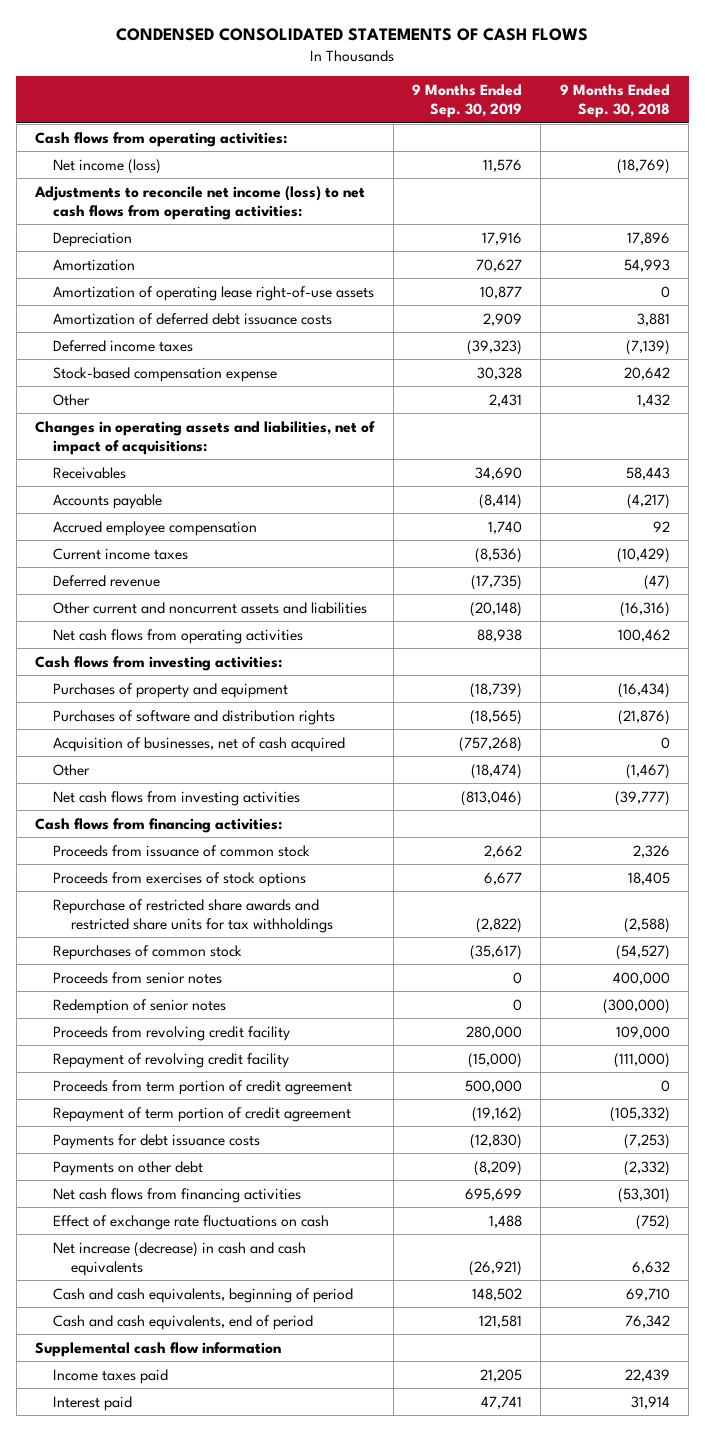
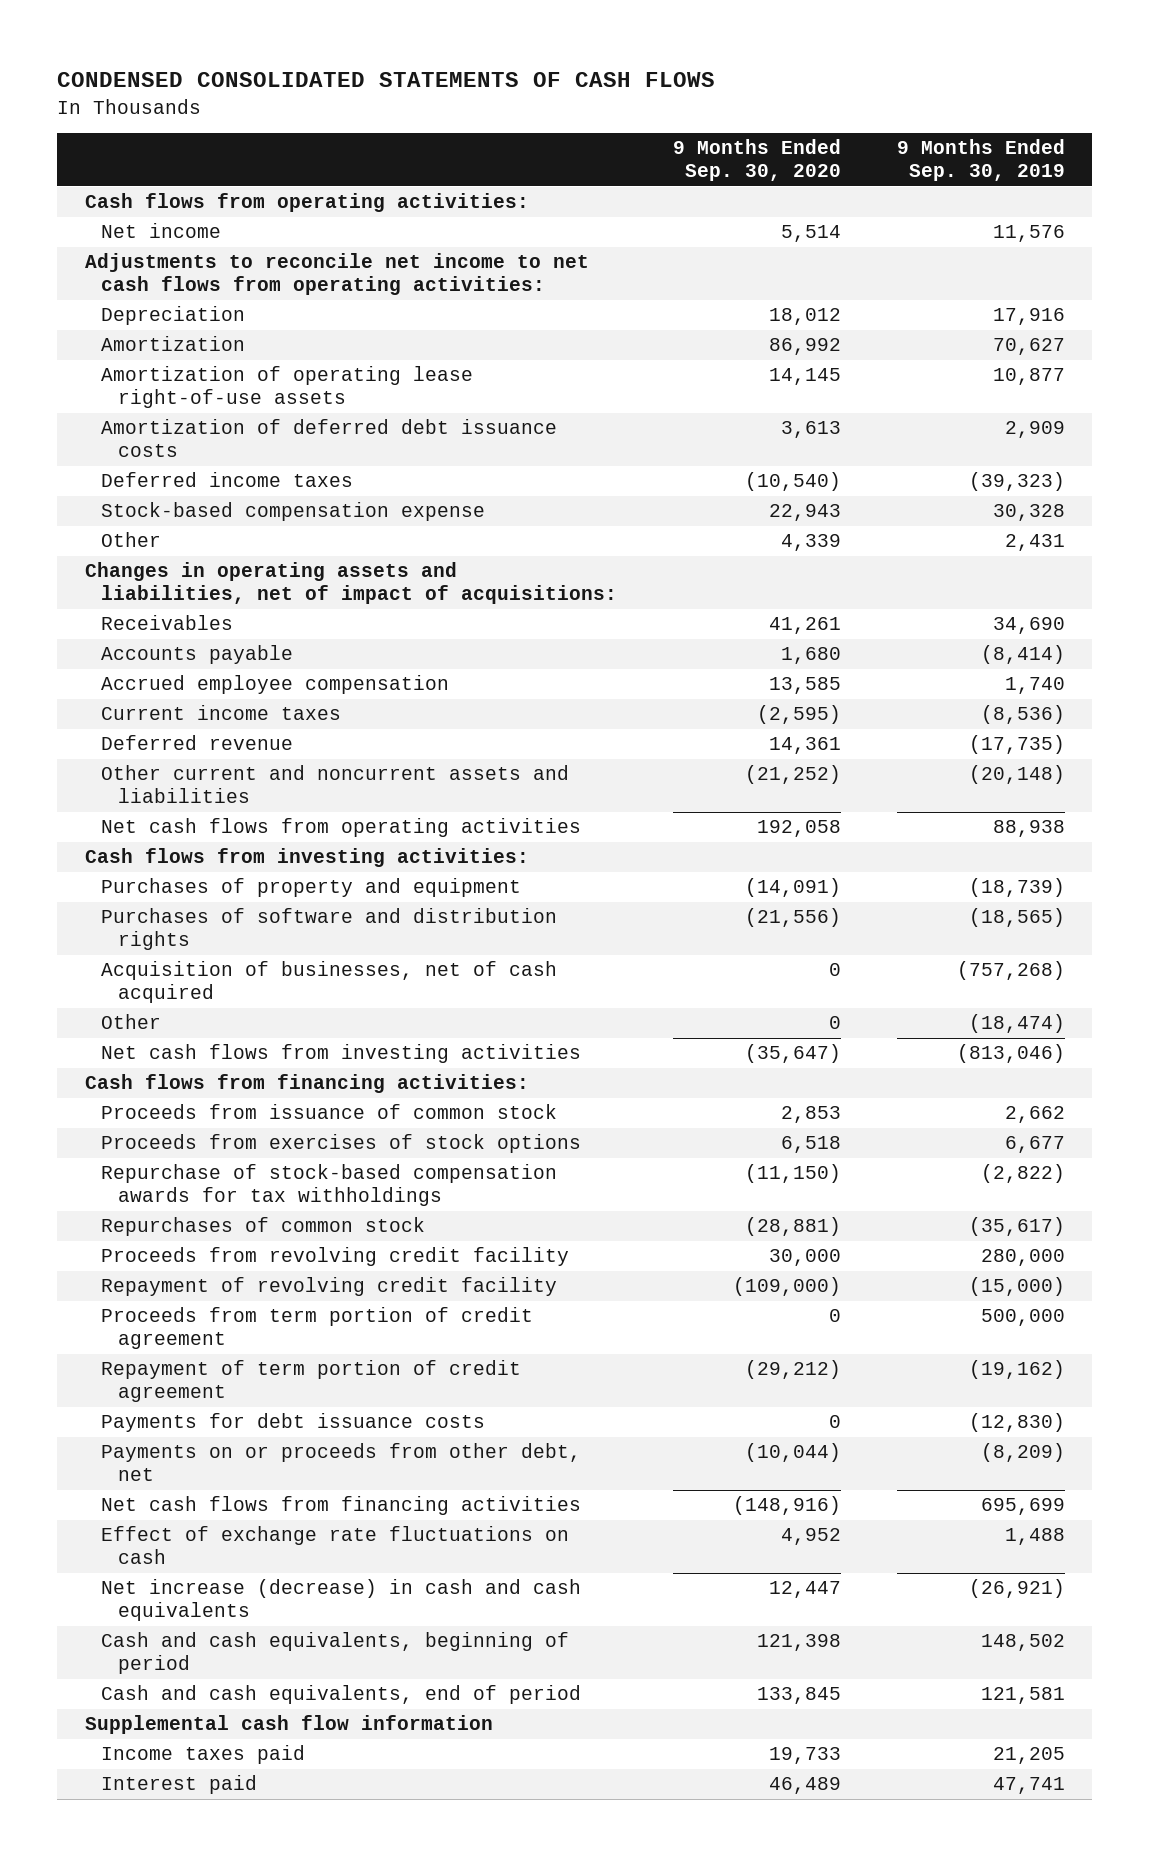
- | 9 Months Ended Sep. 30, 2019 | 9 Months Ended Sep. 30, 2018
+ | 9 Months Ended Sep. 30, 2020 | 9 Months Ended Sep. 30, 2019
- Net income (loss) | 11,576 | (18,769)
- Adjustments to reconcile net income (loss) to net cash flows from operating activities:
+ Net income | 5,514 | 11,576
+ Adjustments to reconcile net income to net cash flows from operating activities:
- Repurchase of restricted share awards and restricted share units for tax withholdings | (2,822) | (2,588)
+ Repurchase of stock-based compensation awards for tax withholdings | (11,150) | (2,822)
- Proceeds from senior notes | 0 | 400,000
- Redemption of senior notes | 0 | (300,000)
- Payments on other debt | (8,209) | (2,332)
+ Payments on or proceeds from other debt, net | (10,044) | (8,209)

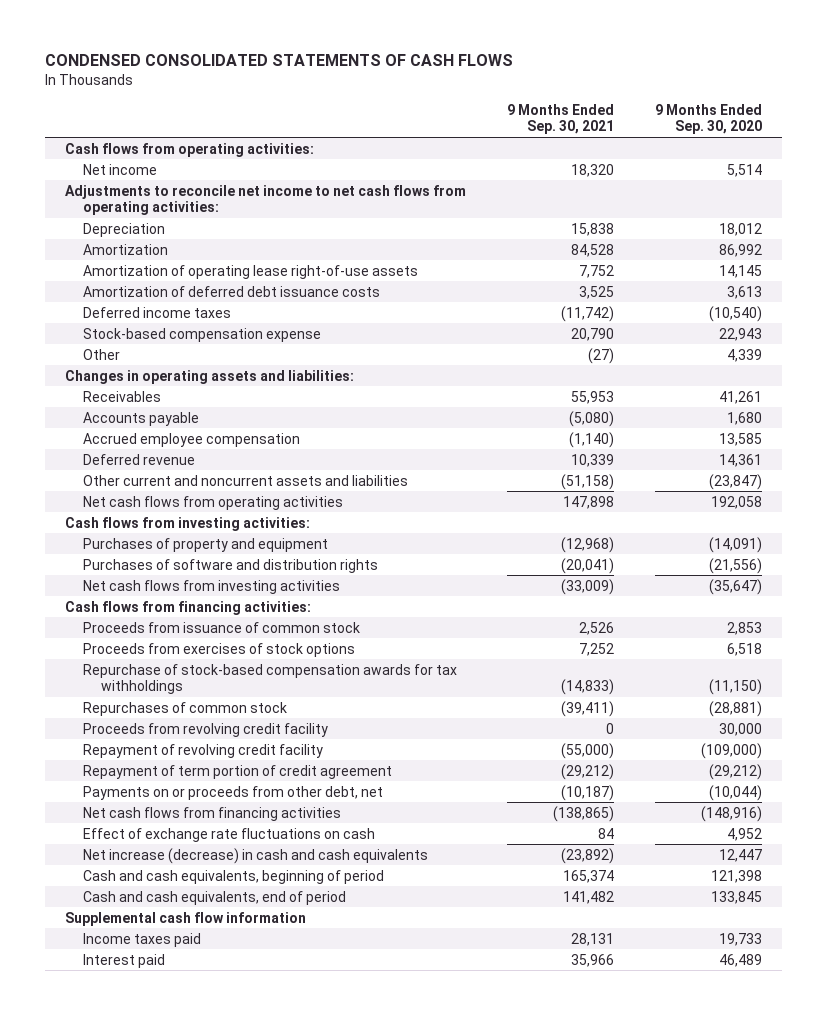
- | 9 Months Ended Sep. 30, 2020 | 9 Months Ended Sep. 30, 2019
+ | 9 Months Ended Sep. 30, 2021 | 9 Months Ended Sep. 30, 2020
- Changes in operating assets and liabilities, net of impact of acquisitions:
+ Changes in operating assets and liabilities:
- Current income taxes | (2,595) | (8,536)
- Other current and noncurrent assets and liabilities | (21,252) | (20,148)
+ Other current and noncurrent assets and liabilities | (51,158) | (23,847)
- Acquisition of businesses, net of cash acquired | 0 | (757,268)
- Other | 0 | (18,474)
- Proceeds from term portion of credit agreement | 0 | 500,000
- Payments for debt issuance costs | 0 | (12,830)

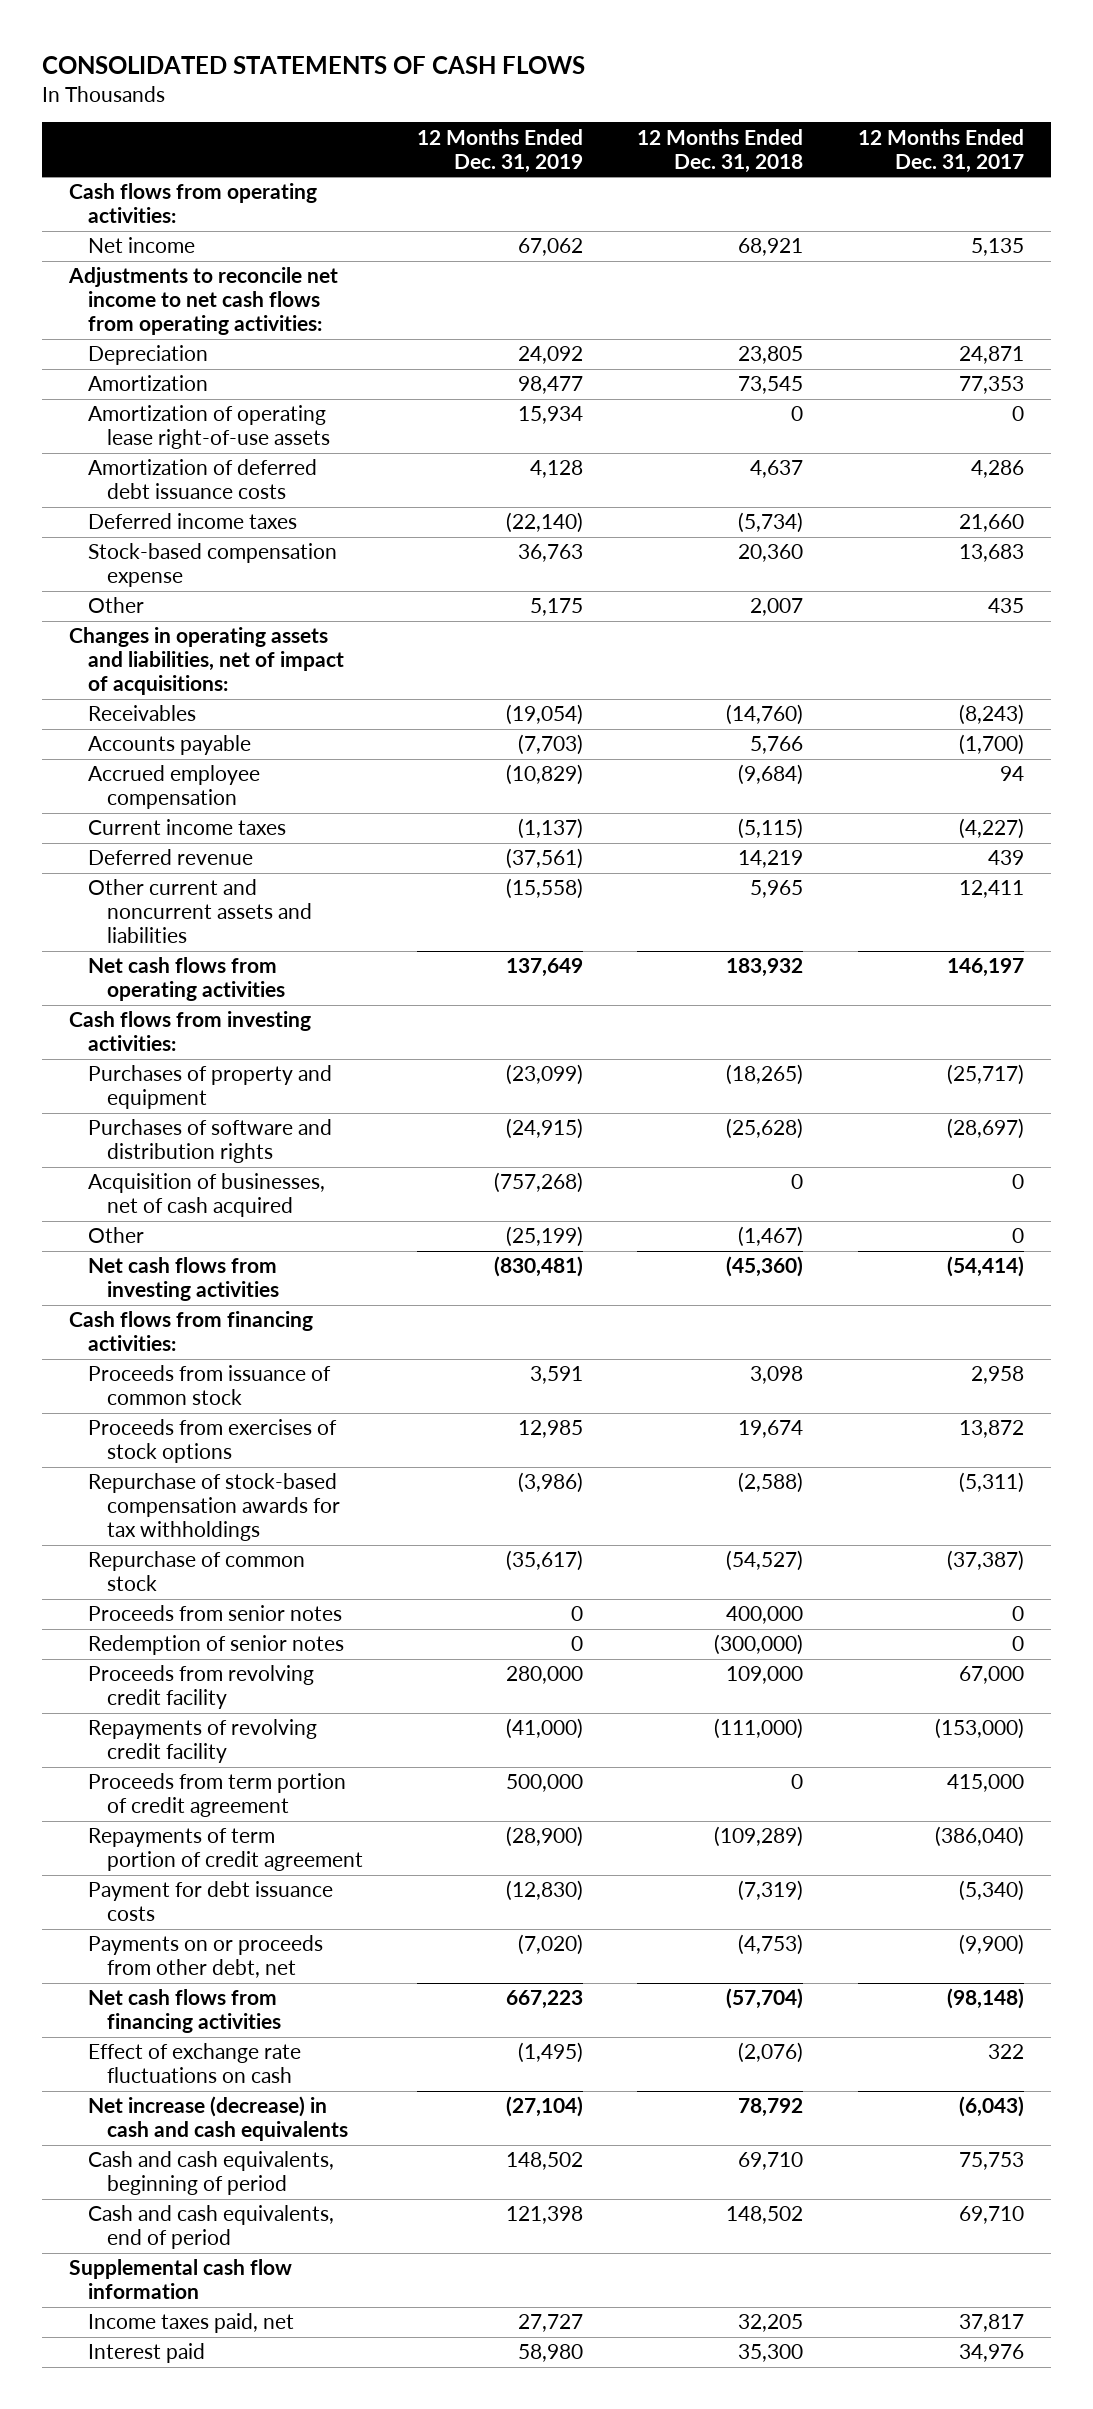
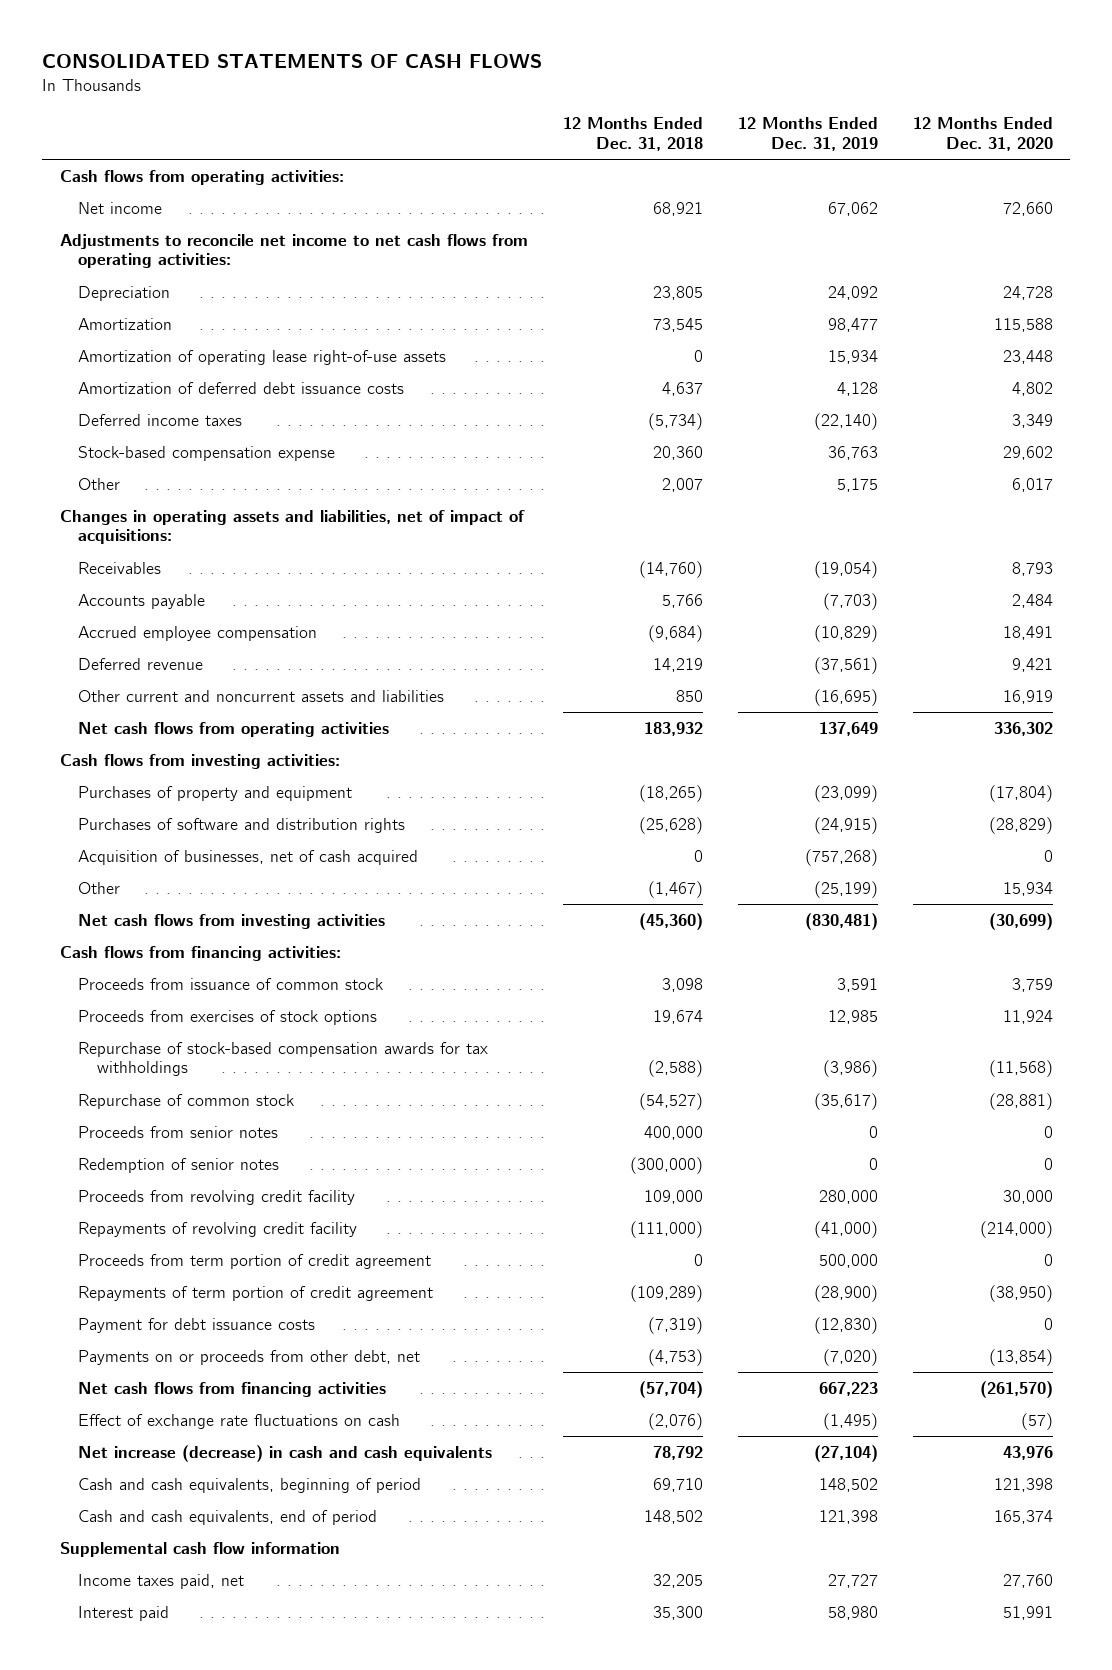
- | 12 Months Ended Dec. 31, 2019 | 12 Months Ended Dec. 31, 2018 | 12 Months Ended Dec. 31, 2017
+ | 12 Months Ended Dec. 31, 2018 | 12 Months Ended Dec. 31, 2019 | 12 Months Ended Dec. 31, 2020
- Current income taxes | (1,137) | (5,115) | (4,227)
- Other current and noncurrent assets and liabilities | (15,558) | 5,965 | 12,411
+ Other current and noncurrent assets and liabilities | 850 | (16,695) | 16,919

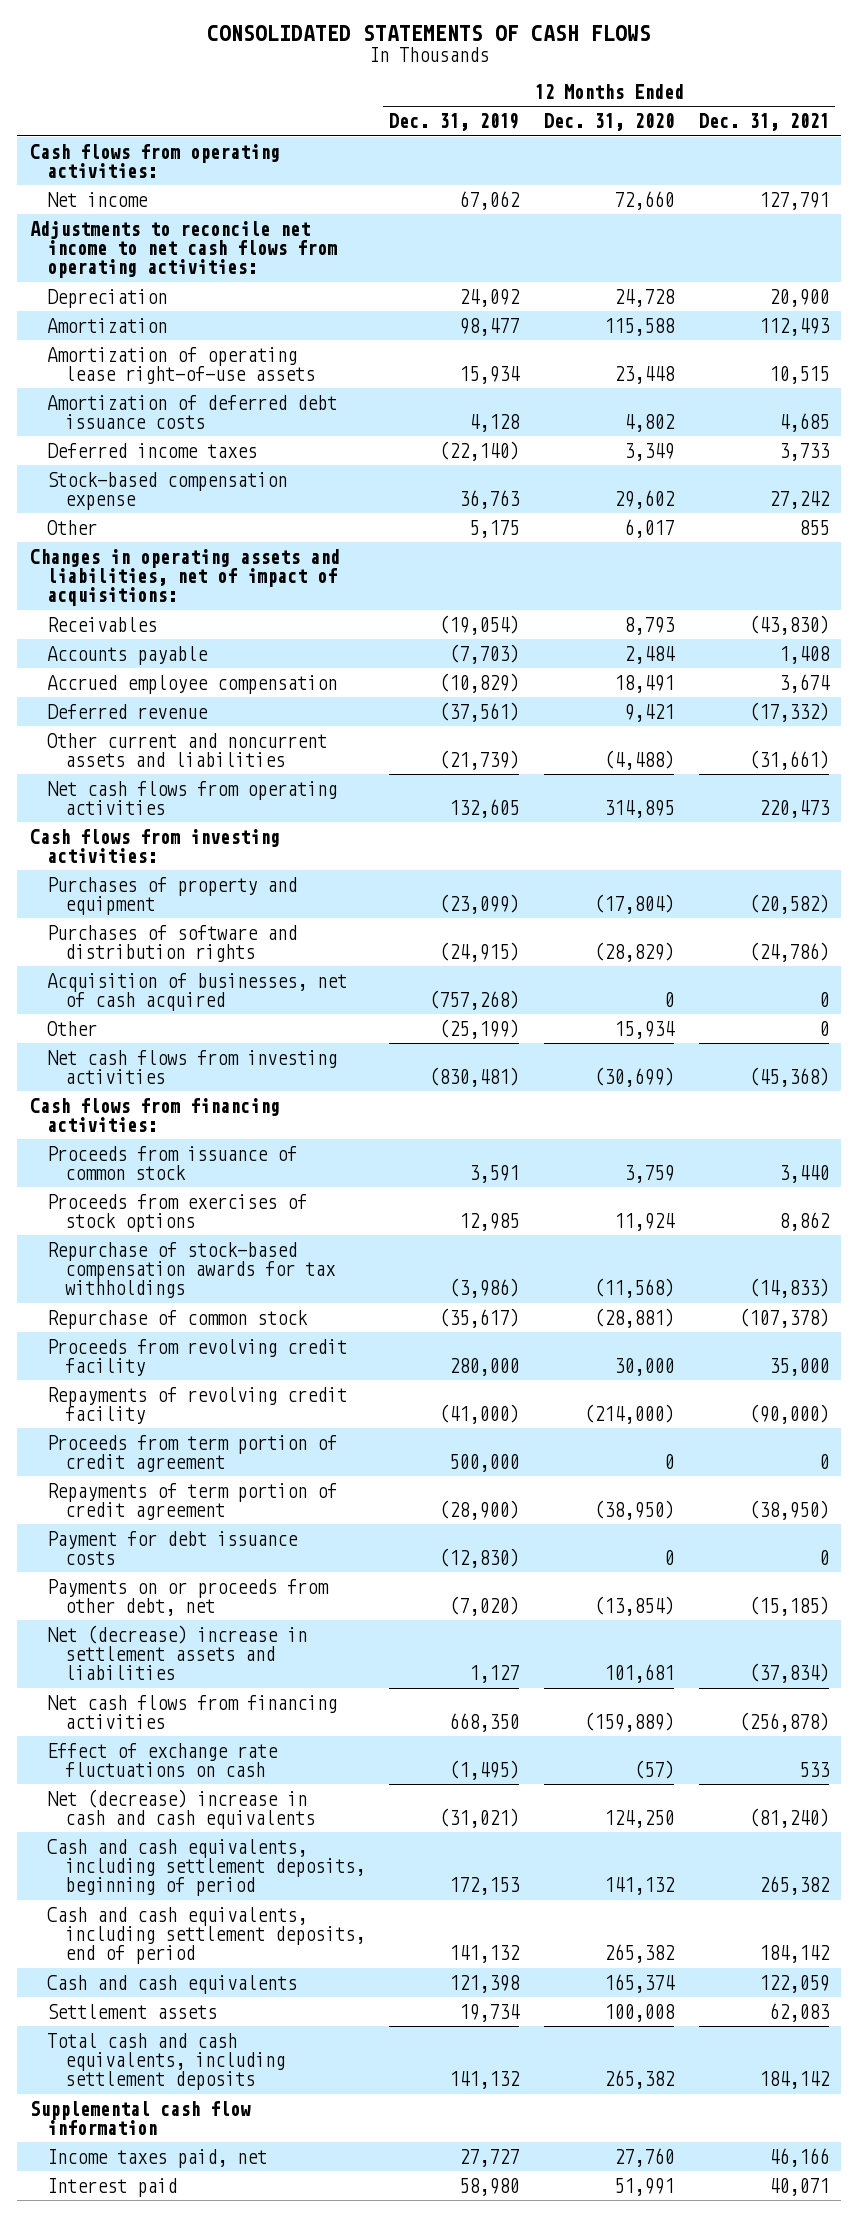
- | 12 Months Ended Dec. 31, 2018 | 12 Months Ended Dec. 31, 2019 | 12 Months Ended Dec. 31, 2020
+ | 12 Months Ended Dec. 31, 2019 | 12 Months Ended Dec. 31, 2020 | 12 Months Ended Dec. 31, 2021
- Other current and noncurrent assets and liabilities | 850 | (16,695) | 16,919
- Net cash flows from operating activities | 183,932 | 137,649 | 336,302
+ Other current and noncurrent assets and liabilities | (21,739) | (4,488) | (31,661)
+ Net cash flows from operating activities | 132,605 | 314,895 | 220,473
- Proceeds from senior notes | 400,000 | 0 | 0
- Redemption of senior notes | (300,000) | 0 | 0
- Net cash flows from financing activities | (57,704) | 667,223 | (261,570)
+ Net (decrease) increase in settlement assets and liabilities | 1,127 | 101,681 | (37,834)
+ Net cash flows from financing activities | 668,350 | (159,889) | (256,878)
- Net increase (decrease) in cash and cash equivalents | 78,792 | (27,104) | 43,976
- Cash and cash equivalents, beginning of period | 69,710 | 148,502 | 121,398
- Cash and cash equivalents, end of period | 148,502 | 121,398 | 165,374
+ Net (decrease) increase in cash and cash equivalents | (31,021) | 124,250 | (81,240)
+ Cash and cash equivalents, including settlement deposits, beginning of period | 172,153 | 141,132 | 265,382
+ Cash and cash equivalents, including settlement deposits, end of period | 141,132 | 265,382 | 184,142
+ Cash and cash equivalents | 121,398 | 165,374 | 122,059
+ Settlement assets | 19,734 | 100,008 | 62,083
+ Total cash and cash equivalents, including settlement deposits | 141,132 | 265,382 | 184,142

